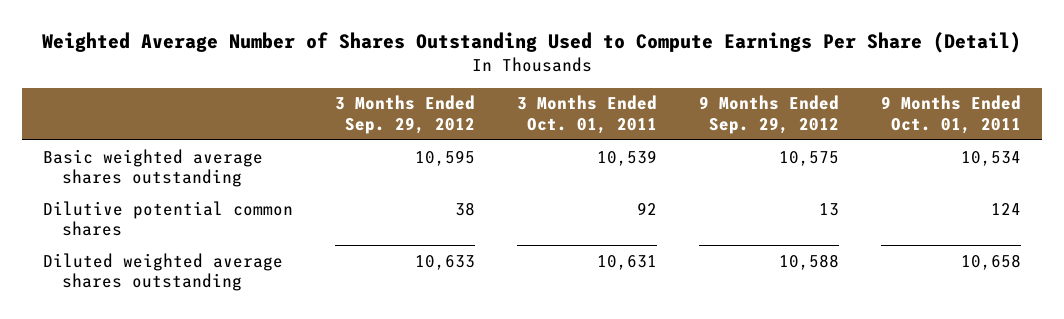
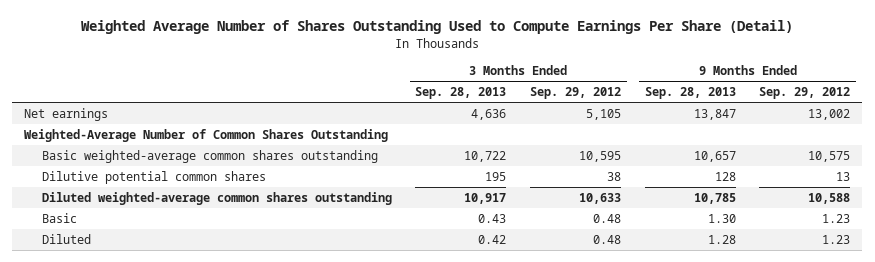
- | 3 Months Ended Sep. 29, 2012 | 3 Months Ended Oct. 01, 2011 | 9 Months Ended Sep. 29, 2012 | 9 Months Ended Oct. 01, 2011
+ | 3 Months Ended Sep. 28, 2013 | 3 Months Ended Sep. 29, 2012 | 9 Months Ended Sep. 28, 2013 | 9 Months Ended Sep. 29, 2012
- Basic weighted average shares outstanding | 10,595 | 10,539 | 10,575 | 10,534
+ Net earnings | 4,636 | 5,105 | 13,847 | 13,002
+ Weighted-Average Number of Common Shares Outstanding
+ Basic weighted-average common shares outstanding | 10,722 | 10,595 | 10,657 | 10,575
- Diluted weighted average shares outstanding | 10,633 | 10,631 | 10,588 | 10,658
+ Diluted weighted-average common shares outstanding | 10,917 | 10,633 | 10,785 | 10,588
+ Basic | 0.43 | 0.48 | 1.30 | 1.23
+ Diluted | 0.42 | 0.48 | 1.28 | 1.23

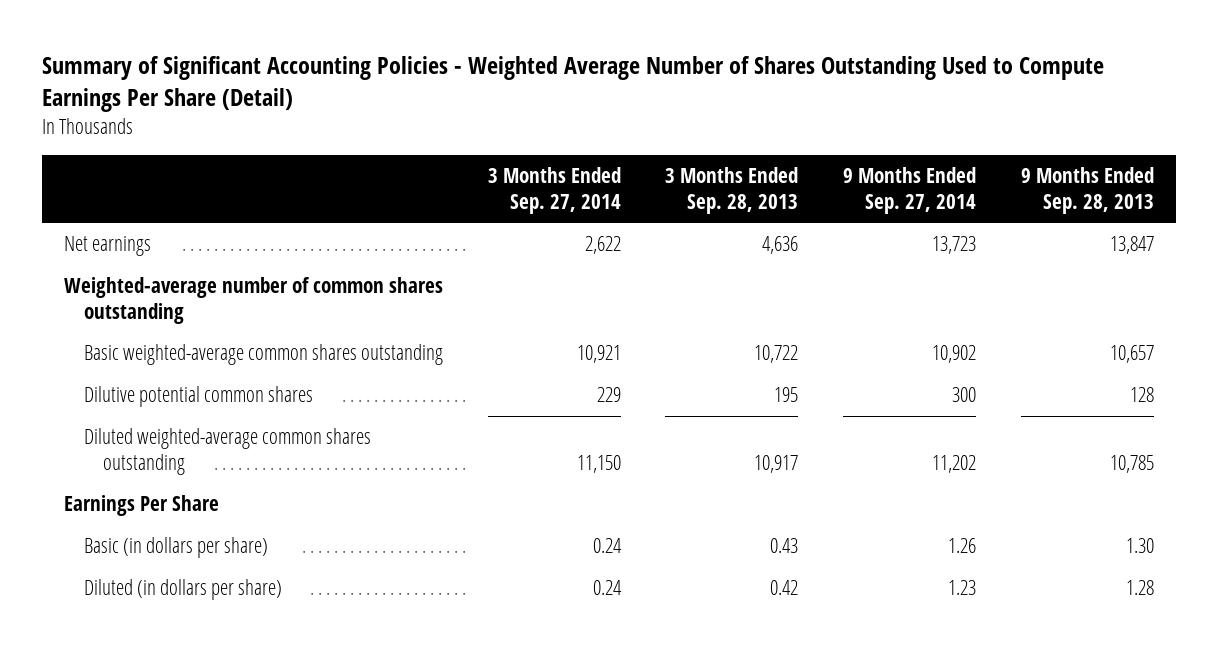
- Weighted Average Number of Shares Outstanding Used to Compute Earnings Per Share (Detail)
+ Summary of Significant Accounting Policies - Weighted Average Number of Shares Outstanding Used to Compute Earnings Per Share (Detail)
- | 3 Months Ended Sep. 28, 2013 | 3 Months Ended Sep. 29, 2012 | 9 Months Ended Sep. 28, 2013 | 9 Months Ended Sep. 29, 2012
+ | 3 Months Ended Sep. 27, 2014 | 3 Months Ended Sep. 28, 2013 | 9 Months Ended Sep. 27, 2014 | 9 Months Ended Sep. 28, 2013
- Weighted-Average Number of Common Shares Outstanding
+ Weighted-average number of common shares outstanding
- Basic | 0.43 | 0.48 | 1.30 | 1.23
- Diluted | 0.42 | 0.48 | 1.28 | 1.23
+ Earnings Per Share
+ Basic (in dollars per share) | 0.24 | 0.43 | 1.26 | 1.30
+ Diluted (in dollars per share) | 0.24 | 0.42 | 1.23 | 1.28

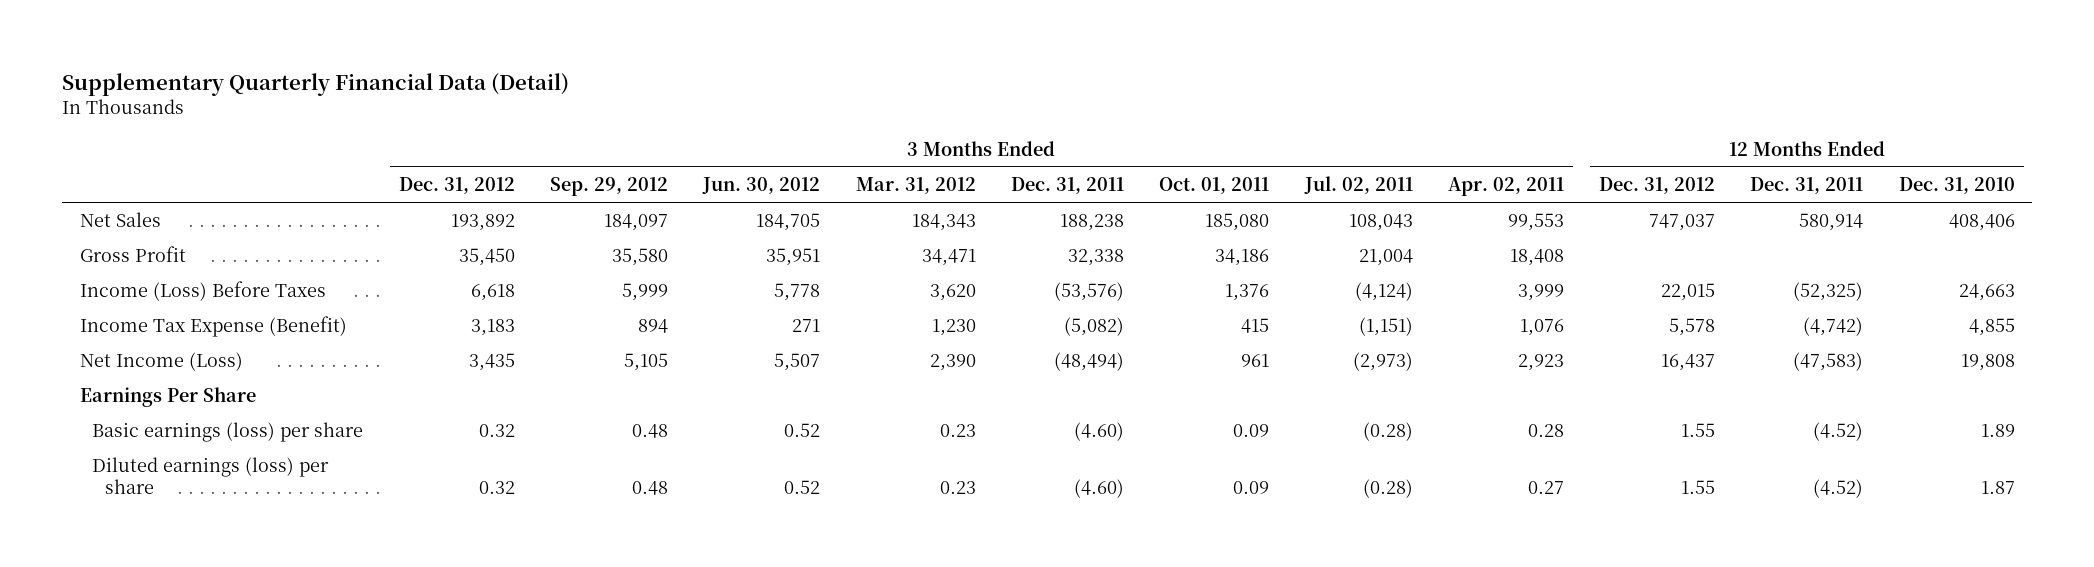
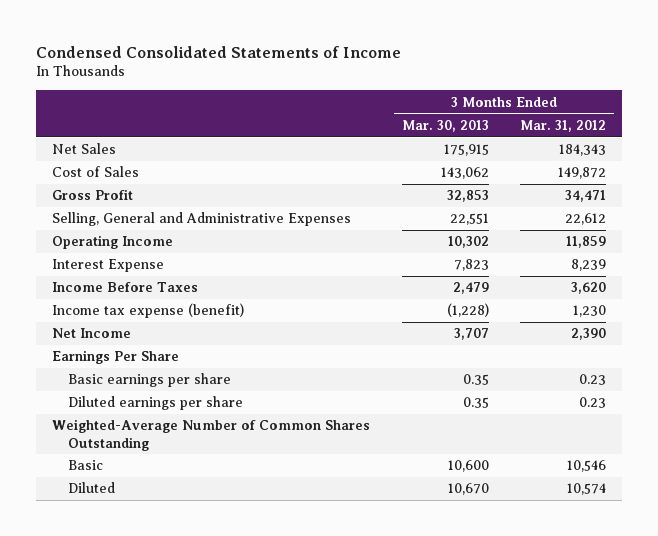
- Supplementary Quarterly Financial Data (Detail)
+ Condensed Consolidated Statements of Income
- | 3 Months Ended Dec. 31, 2012 | 3 Months Ended Sep. 29, 2012 | 3 Months Ended Jun. 30, 2012 | 3 Months Ended Mar. 31, 2012 | 3 Months Ended Dec. 31, 2011 | 3 Months Ended Oct. 01, 2011 | 3 Months Ended Jul. 02, 2011 | 3 Months Ended Apr. 02, 2011 | 12 Months Ended Dec. 31, 2012 | 12 Months Ended Dec. 31, 2011 | 12 Months Ended Dec. 31, 2010
+ | 3 Months Ended Mar. 30, 2013 | 3 Months Ended Mar. 31, 2012
+ Cost of Sales | 143,062 | 149,872
- Income (Loss) Before Taxes | 6,618 | 5,999 | 5,778 | 3,620 | (53,576) | 1,376 | (4,124) | 3,999 | 22,015 | (52,325) | 24,663
- Income Tax Expense (Benefit) | 3,183 | 894 | 271 | 1,230 | (5,082) | 415 | (1,151) | 1,076 | 5,578 | (4,742) | 4,855
- Net Income (Loss) | 3,435 | 5,105 | 5,507 | 2,390 | (48,494) | 961 | (2,973) | 2,923 | 16,437 | (47,583) | 19,808
+ Selling, General and Administrative Expenses | 22,551 | 22,612
+ Operating Income | 10,302 | 11,859
+ Interest Expense | 7,823 | 8,239
+ Income Before Taxes | 2,479 | 3,620
+ Income tax expense (benefit) | (1,228) | 1,230
+ Net Income | 3,707 | 2,390
- Basic earnings (loss) per share | 0.32 | 0.48 | 0.52 | 0.23 | (4.60) | 0.09 | (0.28) | 0.28 | 1.55 | (4.52) | 1.89
- Diluted earnings (loss) per share | 0.32 | 0.48 | 0.52 | 0.23 | (4.60) | 0.09 | (0.28) | 0.27 | 1.55 | (4.52) | 1.87
+ Basic earnings per share | 0.35 | 0.23
+ Diluted earnings per share | 0.35 | 0.23
+ Weighted-Average Number of Common Shares Outstanding
+ Basic | 10,600 | 10,546
+ Diluted | 10,670 | 10,574

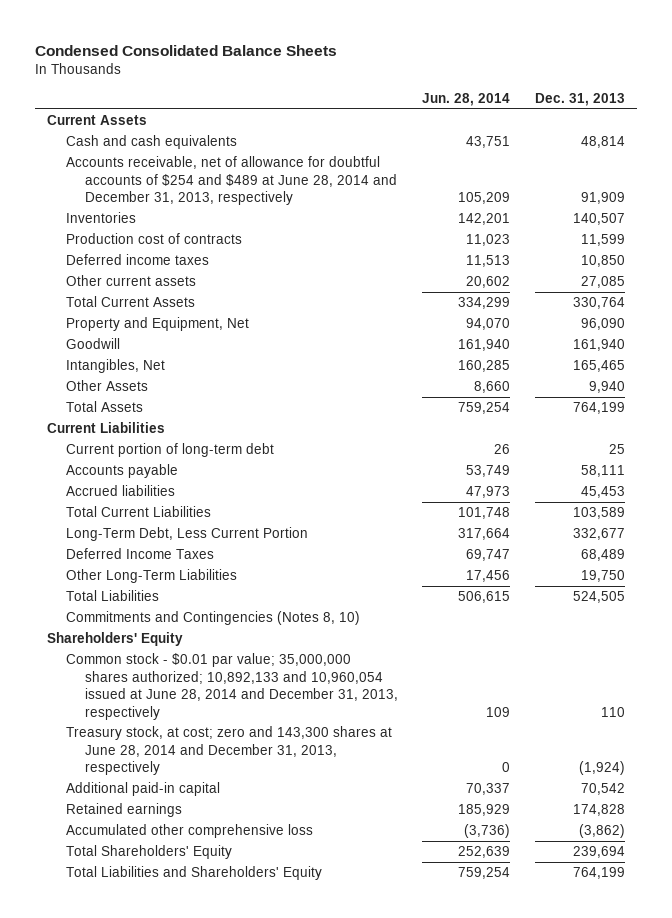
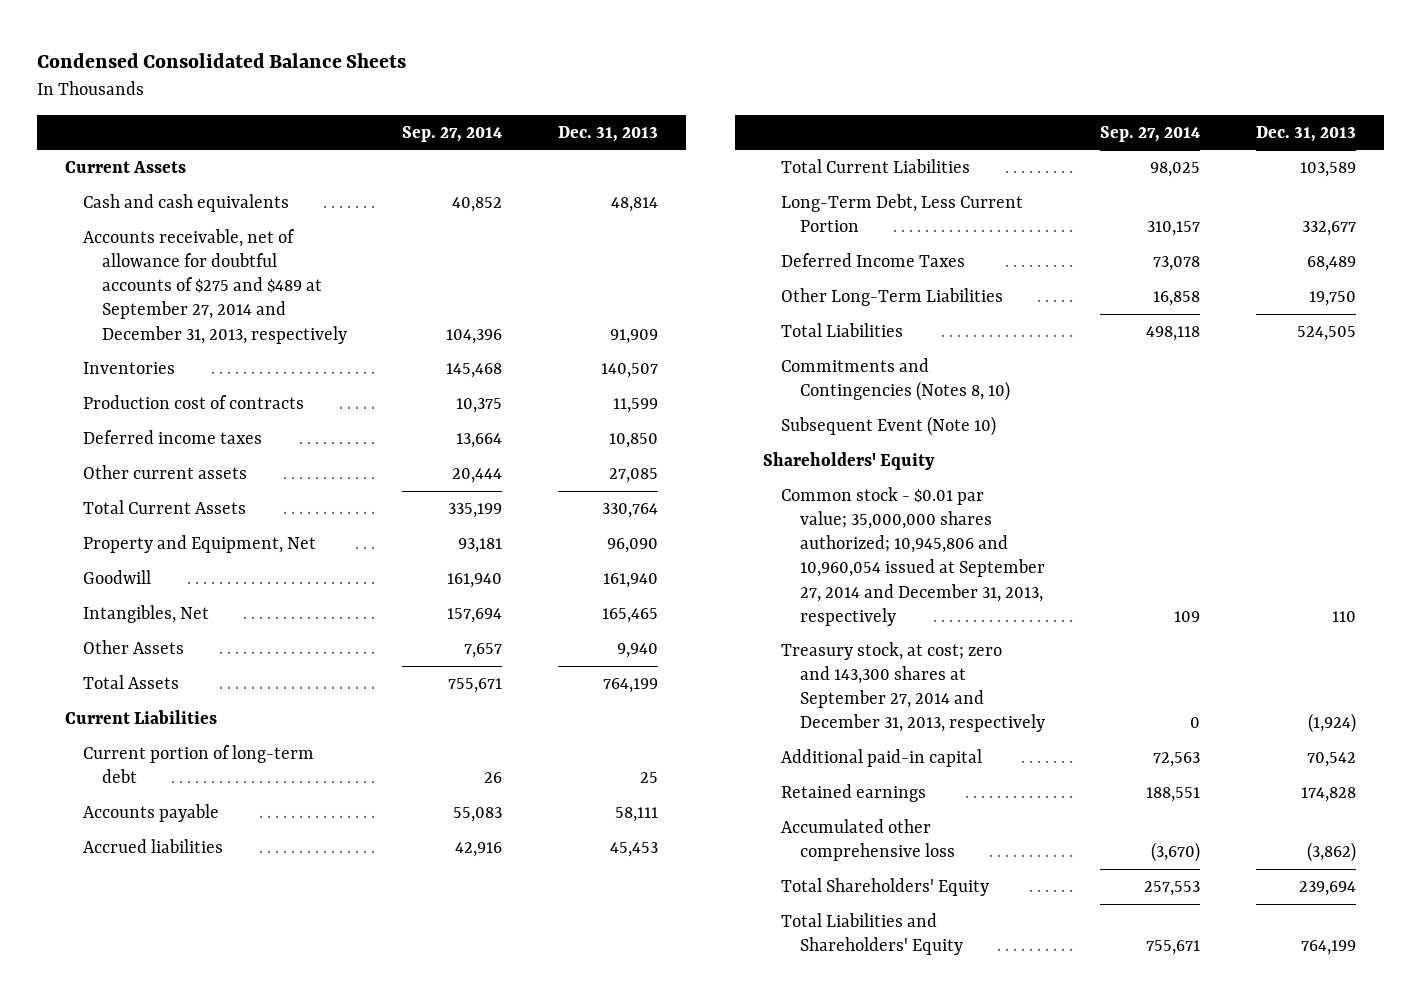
- | Jun. 28, 2014 | Dec. 31, 2013
+ | Sep. 27, 2014 | Dec. 31, 2013
- Accounts receivable, net of allowance for doubtful accounts of $254 and $489 at June 28, 2014 and December 31, 2013, respectively | 105,209 | 91,909
+ Accounts receivable, net of allowance for doubtful accounts of $275 and $489 at September 27, 2014 and December 31, 2013, respectively | 104,396 | 91,909
+ Subsequent Event (Note 10)
- Common stock - $0.01 par value; 35,000,000 shares authorized; 10,892,133 and 10,960,054 issued at June 28, 2014 and December 31, 2013, respectively | 109 | 110
- Treasury stock, at cost; zero and 143,300 shares at June 28, 2014 and December 31, 2013, respectively | 0 | (1,924)
+ Common stock - $0.01 par value; 35,000,000 shares authorized; 10,945,806 and 10,960,054 issued at September 27, 2014 and December 31, 2013, respectively | 109 | 110
+ Treasury stock, at cost; zero and 143,300 shares at September 27, 2014 and December 31, 2013, respectively | 0 | (1,924)

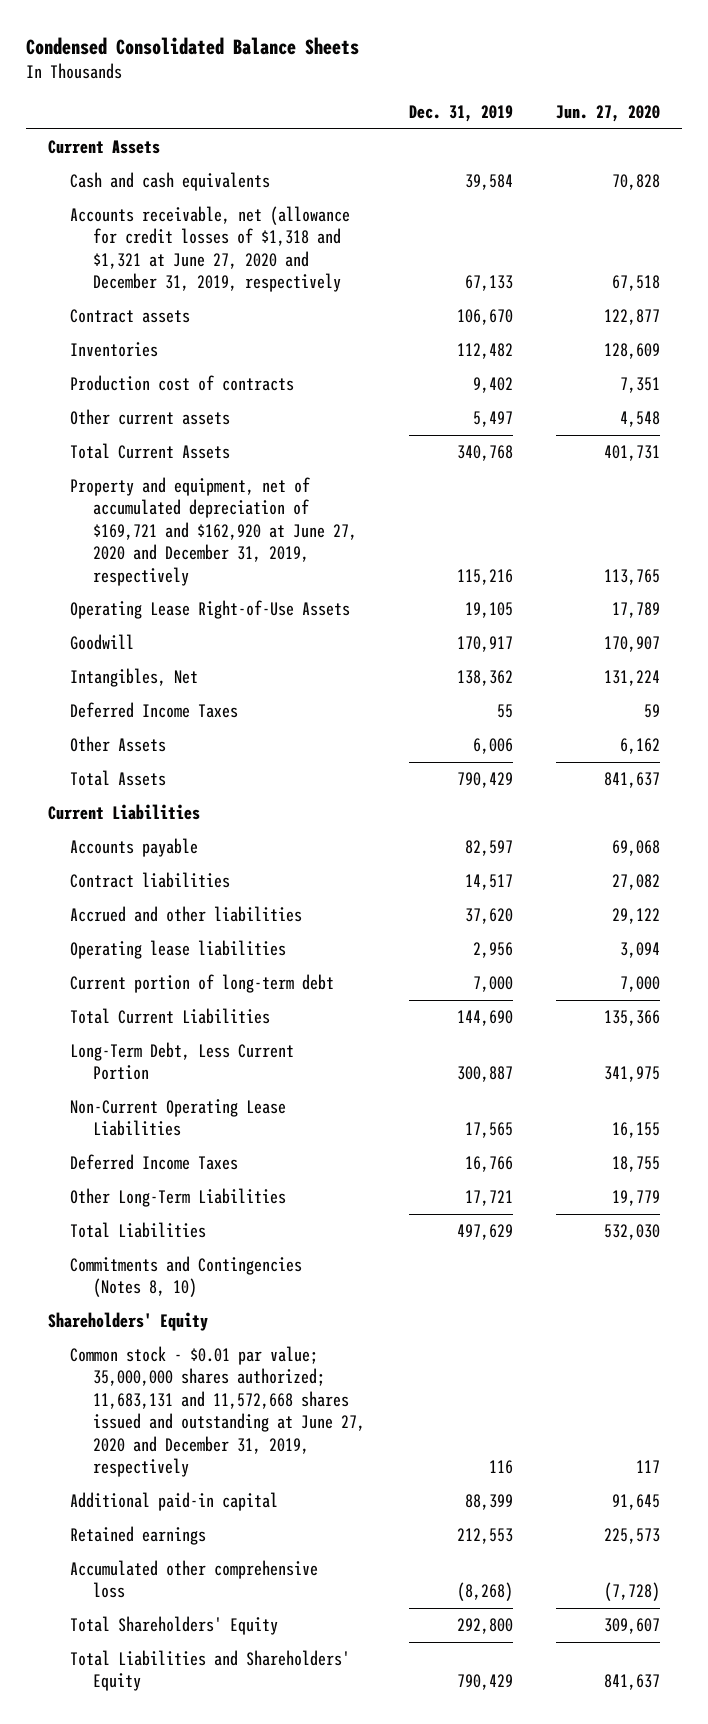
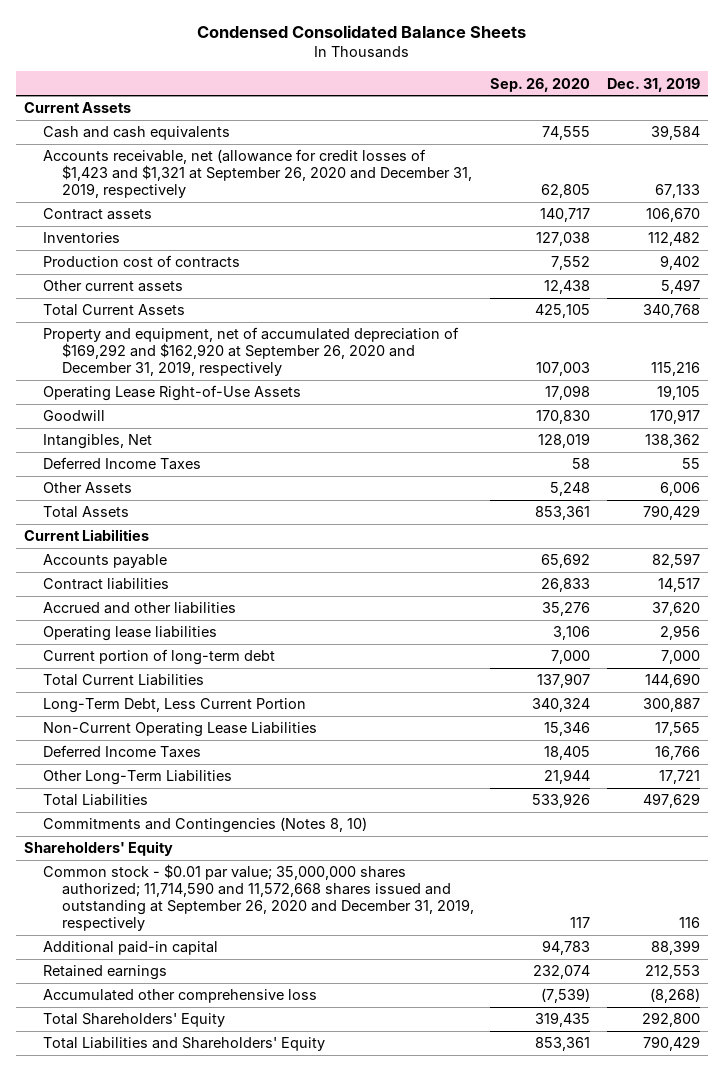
- | Dec. 31, 2019 | Jun. 27, 2020
+ | Sep. 26, 2020 | Dec. 31, 2019
- Accounts receivable, net (allowance for credit losses of $1,318 and $1,321 at June 27, 2020 and December 31, 2019, respectively | 67,133 | 67,518
+ Accounts receivable, net (allowance for credit losses of $1,423 and $1,321 at September 26, 2020 and December 31, 2019, respectively | 62,805 | 67,133
- Property and equipment, net of accumulated depreciation of $169,721 and $162,920 at June 27, 2020 and December 31, 2019, respectively | 115,216 | 113,765
+ Property and equipment, net of accumulated depreciation of $169,292 and $162,920 at September 26, 2020 and December 31, 2019, respectively | 107,003 | 115,216
- Common stock - $0.01 par value; 35,000,000 shares authorized; 11,683,131 and 11,572,668 shares issued and outstanding at June 27, 2020 and December 31, 2019, respectively | 116 | 117
+ Common stock - $0.01 par value; 35,000,000 shares authorized; 11,714,590 and 11,572,668 shares issued and outstanding at September 26, 2020 and December 31, 2019, respectively | 117 | 116

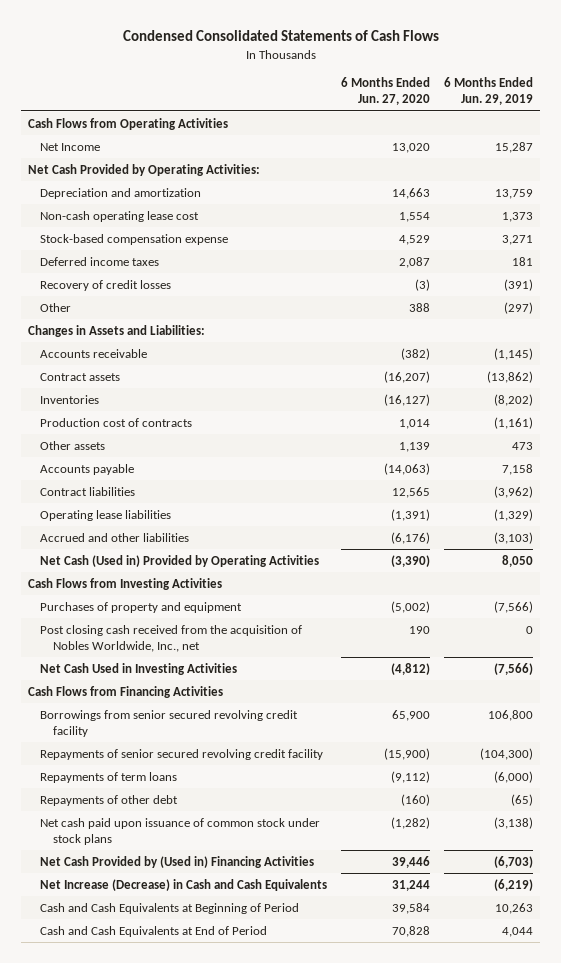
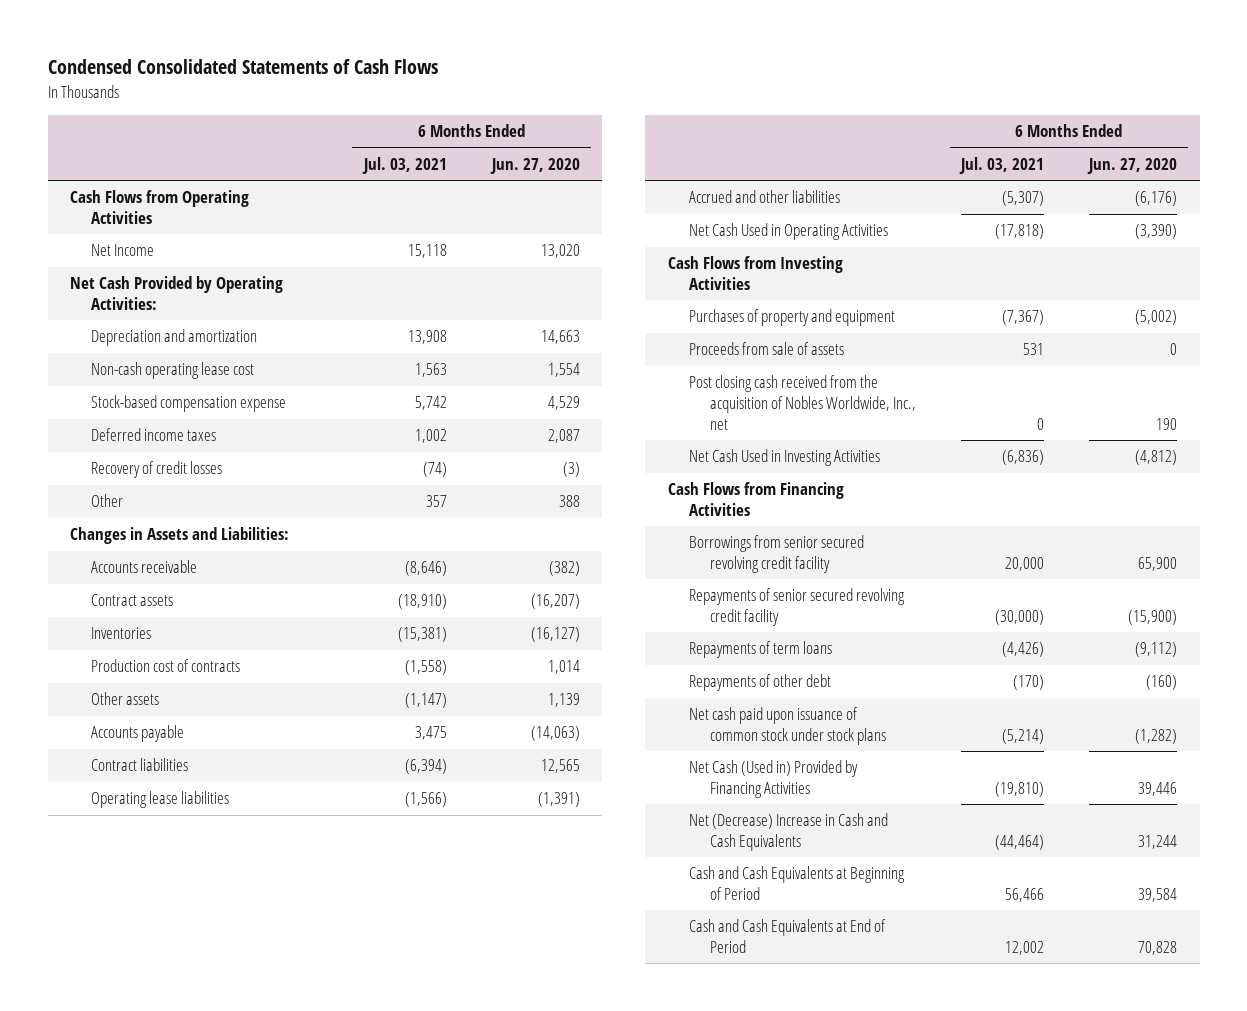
- | 6 Months Ended Jun. 27, 2020 | 6 Months Ended Jun. 29, 2019
+ | 6 Months Ended Jul. 03, 2021 | 6 Months Ended Jun. 27, 2020
- Net Cash (Used in) Provided by Operating Activities | (3,390) | 8,050
+ Net Cash Used in Operating Activities | (17,818) | (3,390)
+ Proceeds from sale of assets | 531 | 0
- Net Cash Provided by (Used in) Financing Activities | 39,446 | (6,703)
- Net Increase (Decrease) in Cash and Cash Equivalents | 31,244 | (6,219)
+ Net Cash (Used in) Provided by Financing Activities | (19,810) | 39,446
+ Net (Decrease) Increase in Cash and Cash Equivalents | (44,464) | 31,244

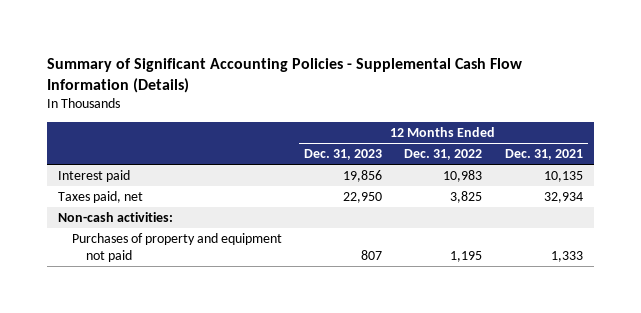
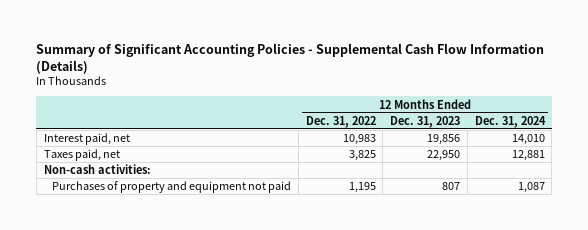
- | 12 Months Ended Dec. 31, 2023 | 12 Months Ended Dec. 31, 2022 | 12 Months Ended Dec. 31, 2021
+ | 12 Months Ended Dec. 31, 2022 | 12 Months Ended Dec. 31, 2023 | 12 Months Ended Dec. 31, 2024
- Interest paid | 19,856 | 10,983 | 10,135
+ Interest paid, net | 10,983 | 19,856 | 14,010

